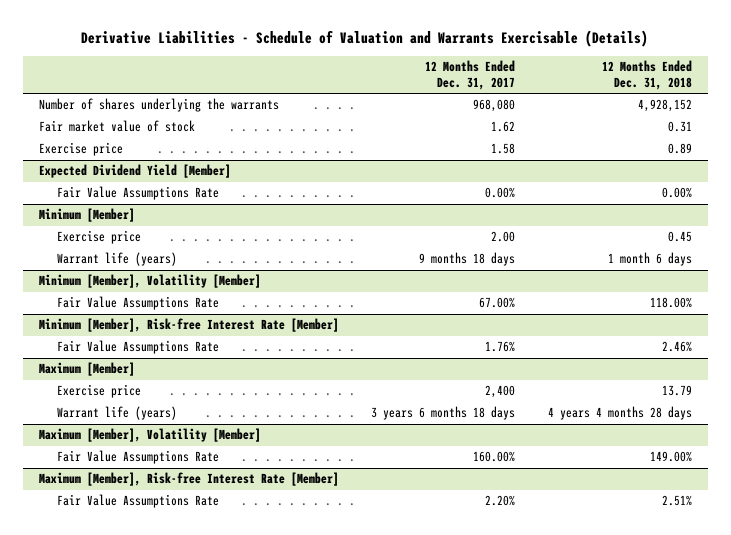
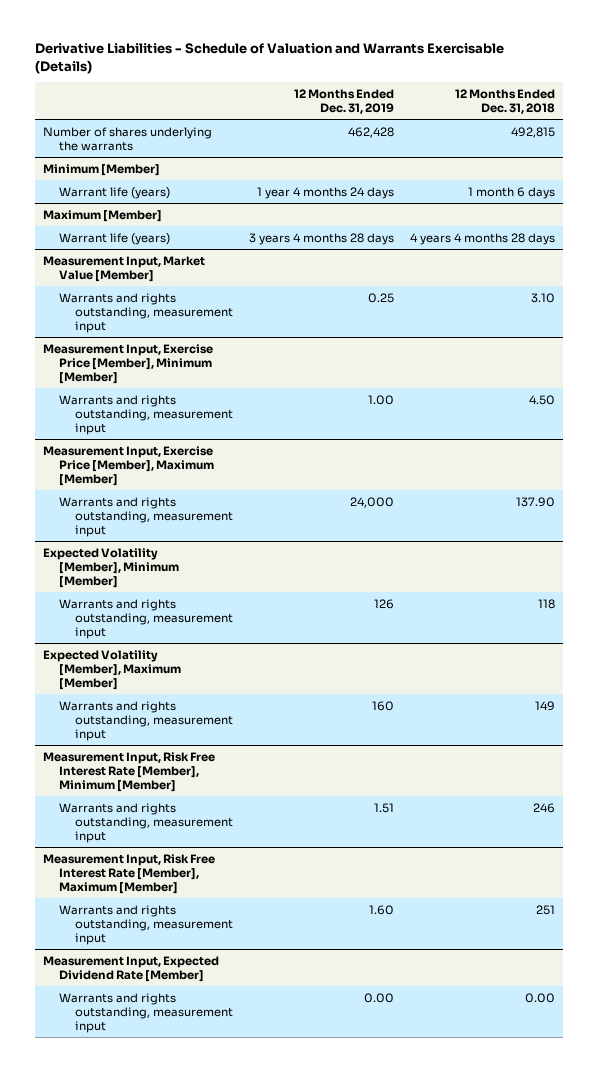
- | 12 Months Ended Dec. 31, 2017 | 12 Months Ended Dec. 31, 2018
+ | 12 Months Ended Dec. 31, 2019 | 12 Months Ended Dec. 31, 2018
- Number of shares underlying the warrants | 968,080 | 4,928,152
- Fair market value of stock | 1.62 | 0.31
- Exercise price | 1.58 | 0.89
- Expected Dividend Yield [Member]
- Fair Value Assumptions Rate | 0.00% | 0.00%
+ Number of shares underlying the warrants | 462,428 | 492,815
@ Minimum [Member]
- Exercise price | 2.00 | 0.45
- Minimum [Member], Volatility [Member]
- Fair Value Assumptions Rate | 67.00% | 118.00%
- Minimum [Member], Risk-free Interest Rate [Member]
- Fair Value Assumptions Rate | 1.76% | 2.46%
@ Maximum [Member]
- Exercise price | 2,400 | 13.79
- Maximum [Member], Volatility [Member]
- Fair Value Assumptions Rate | 160.00% | 149.00%
- Maximum [Member], Risk-free Interest Rate [Member]
- Fair Value Assumptions Rate | 2.20% | 2.51%
+ Measurement Input, Market Value [Member]
+ Warrants and rights outstanding, measurement input | 0.25 | 3.10
+ Measurement Input, Exercise Price [Member], Minimum [Member]
+ Warrants and rights outstanding, measurement input | 1.00 | 4.50
+ Measurement Input, Exercise Price [Member], Maximum [Member]
+ Warrants and rights outstanding, measurement input | 24,000 | 137.90
+ Expected Volatility [Member], Minimum [Member]
+ Warrants and rights outstanding, measurement input | 126 | 118
+ Expected Volatility [Member], Maximum [Member]
+ Warrants and rights outstanding, measurement input | 160 | 149
+ Measurement Input, Risk Free Interest Rate [Member], Minimum [Member]
+ Warrants and rights outstanding, measurement input | 1.51 | 246
+ Measurement Input, Risk Free Interest Rate [Member], Maximum [Member]
+ Warrants and rights outstanding, measurement input | 1.60 | 251
+ Measurement Input, Expected Dividend Rate [Member]
+ Warrants and rights outstanding, measurement input | 0.00 | 0.00

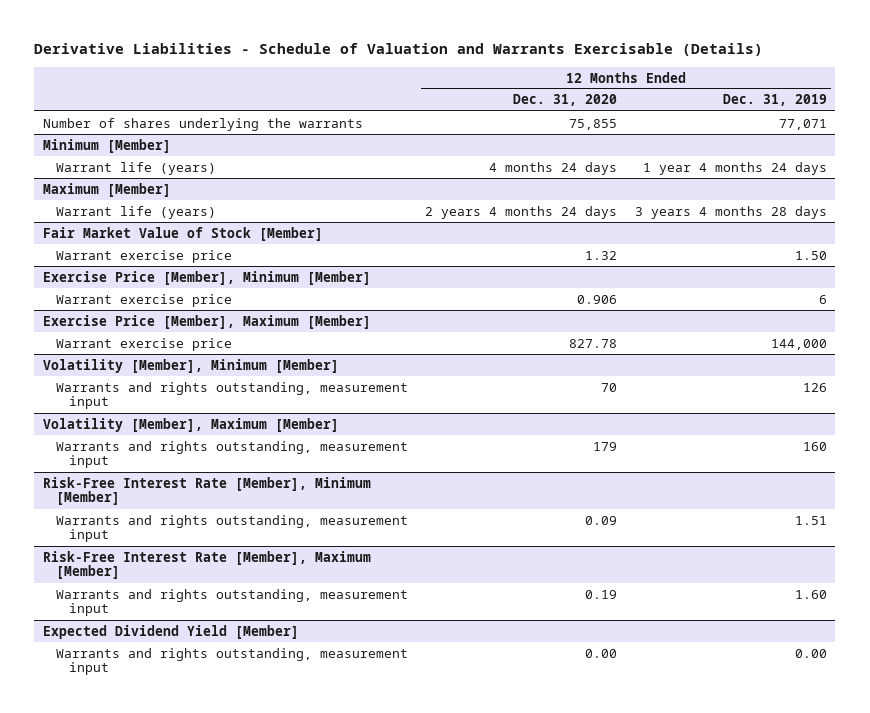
- | 12 Months Ended Dec. 31, 2019 | 12 Months Ended Dec. 31, 2018
+ | 12 Months Ended Dec. 31, 2020 | 12 Months Ended Dec. 31, 2019
- Number of shares underlying the warrants | 462,428 | 492,815
+ Number of shares underlying the warrants | 75,855 | 77,071
- Measurement Input, Market Value [Member]
- Warrants and rights outstanding, measurement input | 0.25 | 3.10
- Measurement Input, Exercise Price [Member], Minimum [Member]
- Warrants and rights outstanding, measurement input | 1.00 | 4.50
- Measurement Input, Exercise Price [Member], Maximum [Member]
- Warrants and rights outstanding, measurement input | 24,000 | 137.90
- Expected Volatility [Member], Minimum [Member]
+ Fair Market Value of Stock [Member]
+ Warrant exercise price | 1.32 | 1.50
+ Exercise Price [Member], Minimum [Member]
+ Warrant exercise price | 0.906 | 6
+ Exercise Price [Member], Maximum [Member]
+ Warrant exercise price | 827.78 | 144,000
+ Volatility [Member], Minimum [Member]
- Expected Volatility [Member], Maximum [Member]
+ Volatility [Member], Maximum [Member]
- Measurement Input, Risk Free Interest Rate [Member], Minimum [Member]
+ Risk-Free Interest Rate [Member], Minimum [Member]
- Measurement Input, Risk Free Interest Rate [Member], Maximum [Member]
+ Risk-Free Interest Rate [Member], Maximum [Member]
- Measurement Input, Expected Dividend Rate [Member]
+ Expected Dividend Yield [Member]

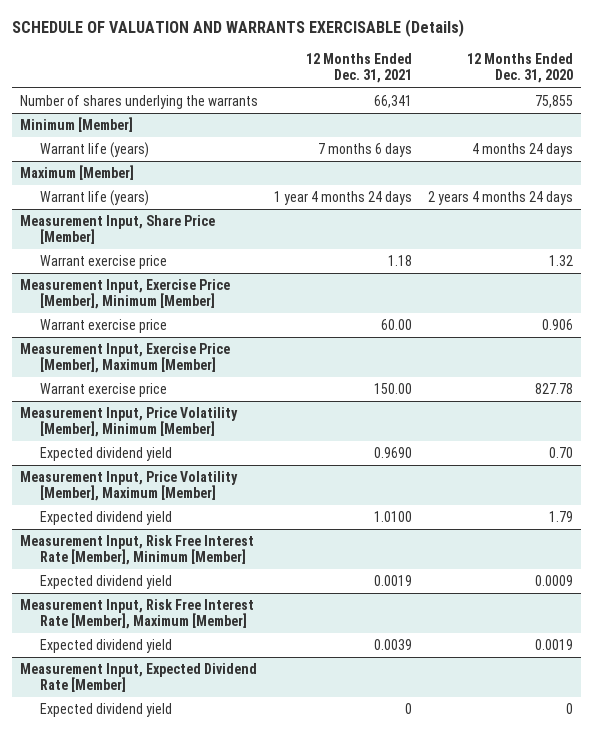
- Derivative Liabilities - Schedule of Valuation and Warrants Exercisable (Details)
+ SCHEDULE OF VALUATION AND WARRANTS EXERCISABLE (Details)
- | 12 Months Ended Dec. 31, 2020 | 12 Months Ended Dec. 31, 2019
+ | 12 Months Ended Dec. 31, 2021 | 12 Months Ended Dec. 31, 2020
- Fair Market Value of Stock [Member]
+ Measurement Input, Share Price [Member]
- Exercise Price [Member], Minimum [Member]
+ Measurement Input, Exercise Price [Member], Minimum [Member]
- Exercise Price [Member], Maximum [Member]
+ Measurement Input, Exercise Price [Member], Maximum [Member]
- Volatility [Member], Minimum [Member]
- Warrants and rights outstanding, measurement input | 70 | 126
- Volatility [Member], Maximum [Member]
- Warrants and rights outstanding, measurement input | 179 | 160
- Risk-Free Interest Rate [Member], Minimum [Member]
- Warrants and rights outstanding, measurement input | 0.09 | 1.51
- Risk-Free Interest Rate [Member], Maximum [Member]
- Warrants and rights outstanding, measurement input | 0.19 | 1.60
- Expected Dividend Yield [Member]
- Warrants and rights outstanding, measurement input | 0.00 | 0.00
+ Measurement Input, Price Volatility [Member], Minimum [Member]
+ Expected dividend yield | 0.9690 | 0.70
+ Measurement Input, Price Volatility [Member], Maximum [Member]
+ Expected dividend yield | 1.0100 | 1.79
+ Measurement Input, Risk Free Interest Rate [Member], Minimum [Member]
+ Expected dividend yield | 0.0019 | 0.0009
+ Measurement Input, Risk Free Interest Rate [Member], Maximum [Member]
+ Expected dividend yield | 0.0039 | 0.0019
+ Measurement Input, Expected Dividend Rate [Member]
+ Expected dividend yield | 0 | 0

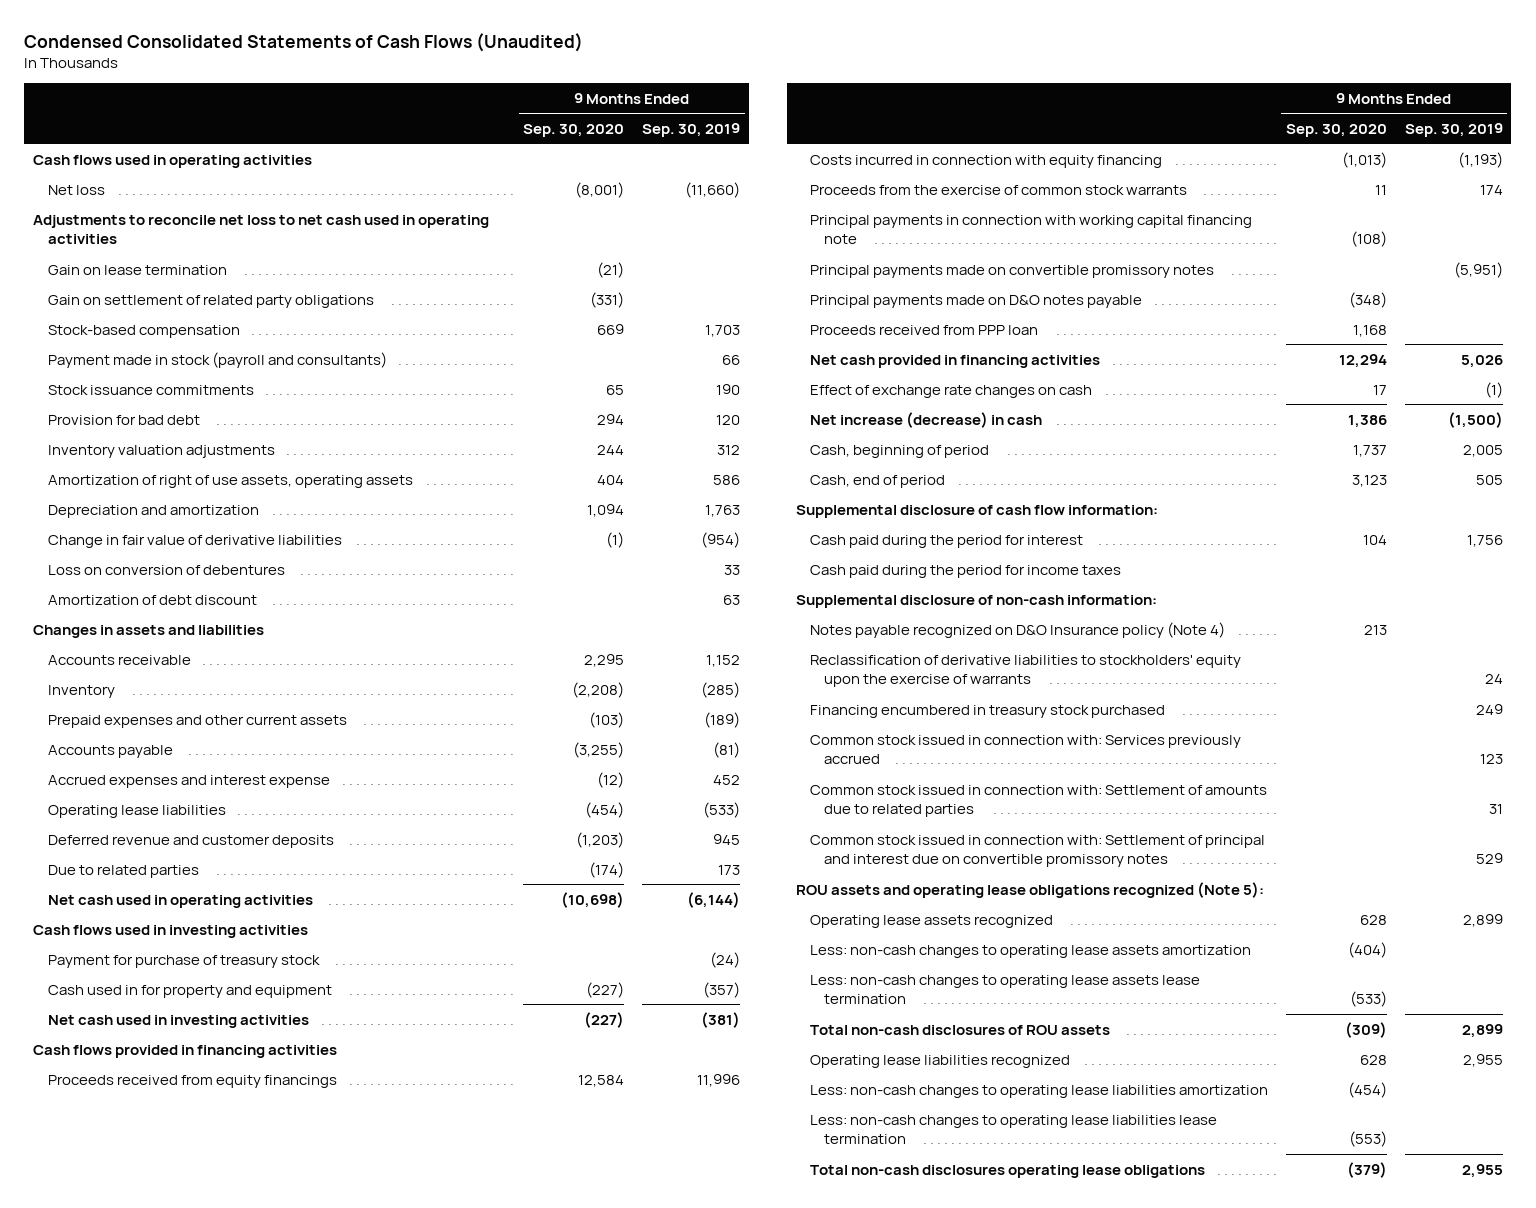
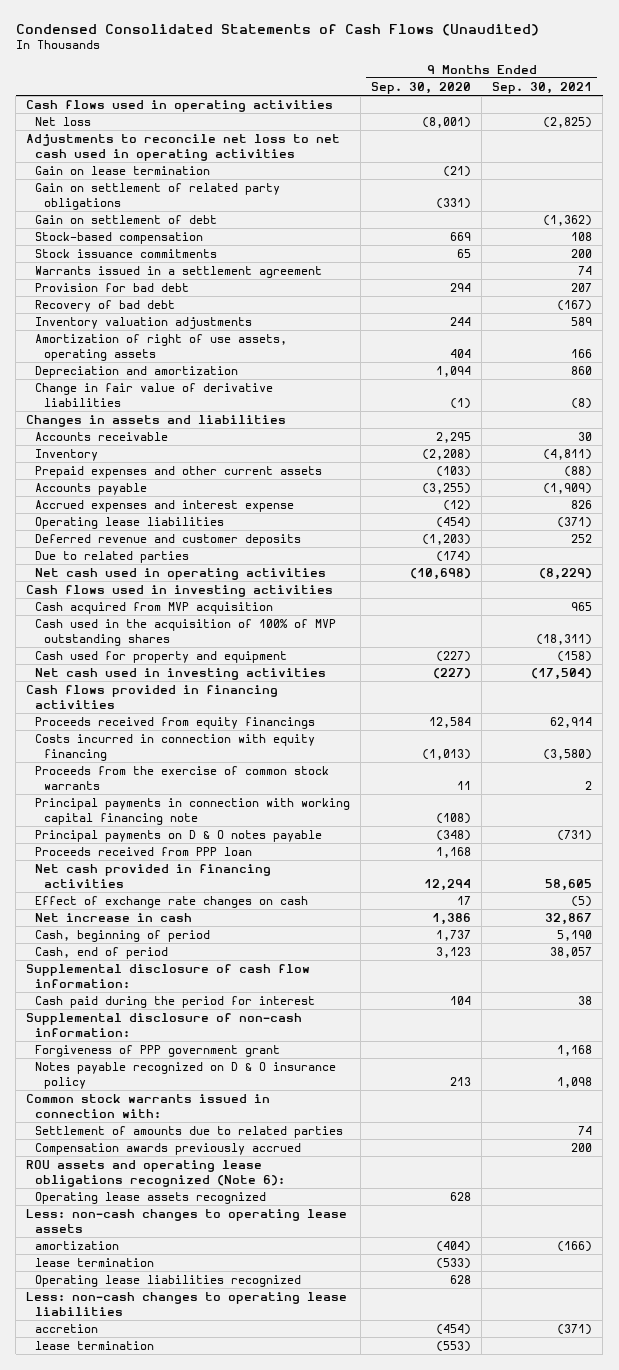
- | 9 Months Ended Sep. 30, 2020 | 9 Months Ended Sep. 30, 2019
+ | 9 Months Ended Sep. 30, 2020 | 9 Months Ended Sep. 30, 2021
+ Gain on settlement of debt | | (1,362)
- Payment made in stock (payroll and consultants) | | 66
+ Warrants issued in a settlement agreement | | 74
+ Recovery of bad debt | | (167)
- Loss on conversion of debentures | | 33
- Amortization of debt discount | | 63
- Payment for purchase of treasury stock | | (24)
- Cash used in for property and equipment | (227) | (357)
+ Cash acquired from MVP acquisition | | 965
+ Cash used in the acquisition of 100% of MVP outstanding shares | | (18,311)
+ Cash used for property and equipment | (227) | (158)
- Principal payments made on convertible promissory notes | | (5,951)
- Principal payments made on D&O notes payable | (348) |
+ Principal payments on D & O notes payable | (348) | (731)
- Net increase (decrease) in cash | 1,386 | (1,500)
+ Net increase in cash | 1,386 | 32,867
- Cash paid during the period for income taxes
- Notes payable recognized on D&O Insurance policy (Note 4) | 213 |
- Reclassification of derivative liabilities to stockholders' equity upon the exercise of warrants | | 24
- Financing encumbered in treasury stock purchased | | 249
- Common stock issued in connection with: Services previously accrued | | 123
- Common stock issued in connection with: Settlement of amounts due to related parties | | 31
- Common stock issued in connection with: Settlement of principal and interest due on convertible promissory notes | | 529
- ROU assets and operating lease obligations recognized (Note 5):
+ Forgiveness of PPP government grant | | 1,168
+ Notes payable recognized on D & O insurance policy | 213 | 1,098
+ Common stock warrants issued in connection with:
+ Settlement of amounts due to related parties | | 74
+ Compensation awards previously accrued | | 200
+ ROU assets and operating lease obligations recognized (Note 6):
- Less: non-cash changes to operating lease assets amortization | (404) |
- Less: non-cash changes to operating lease assets lease termination | (533) |
- Total non-cash disclosures of ROU assets | (309) | 2,899
+ Less: non-cash changes to operating lease assets
+ amortization | (404) | (166)
+ lease termination | (533) |
- Less: non-cash changes to operating lease liabilities amortization | (454) |
- Less: non-cash changes to operating lease liabilities lease termination | (553) |
- Total non-cash disclosures operating lease obligations | (379) | 2,955
+ Less: non-cash changes to operating lease liabilities
+ accretion | (454) | (371)
+ lease termination | (553) |

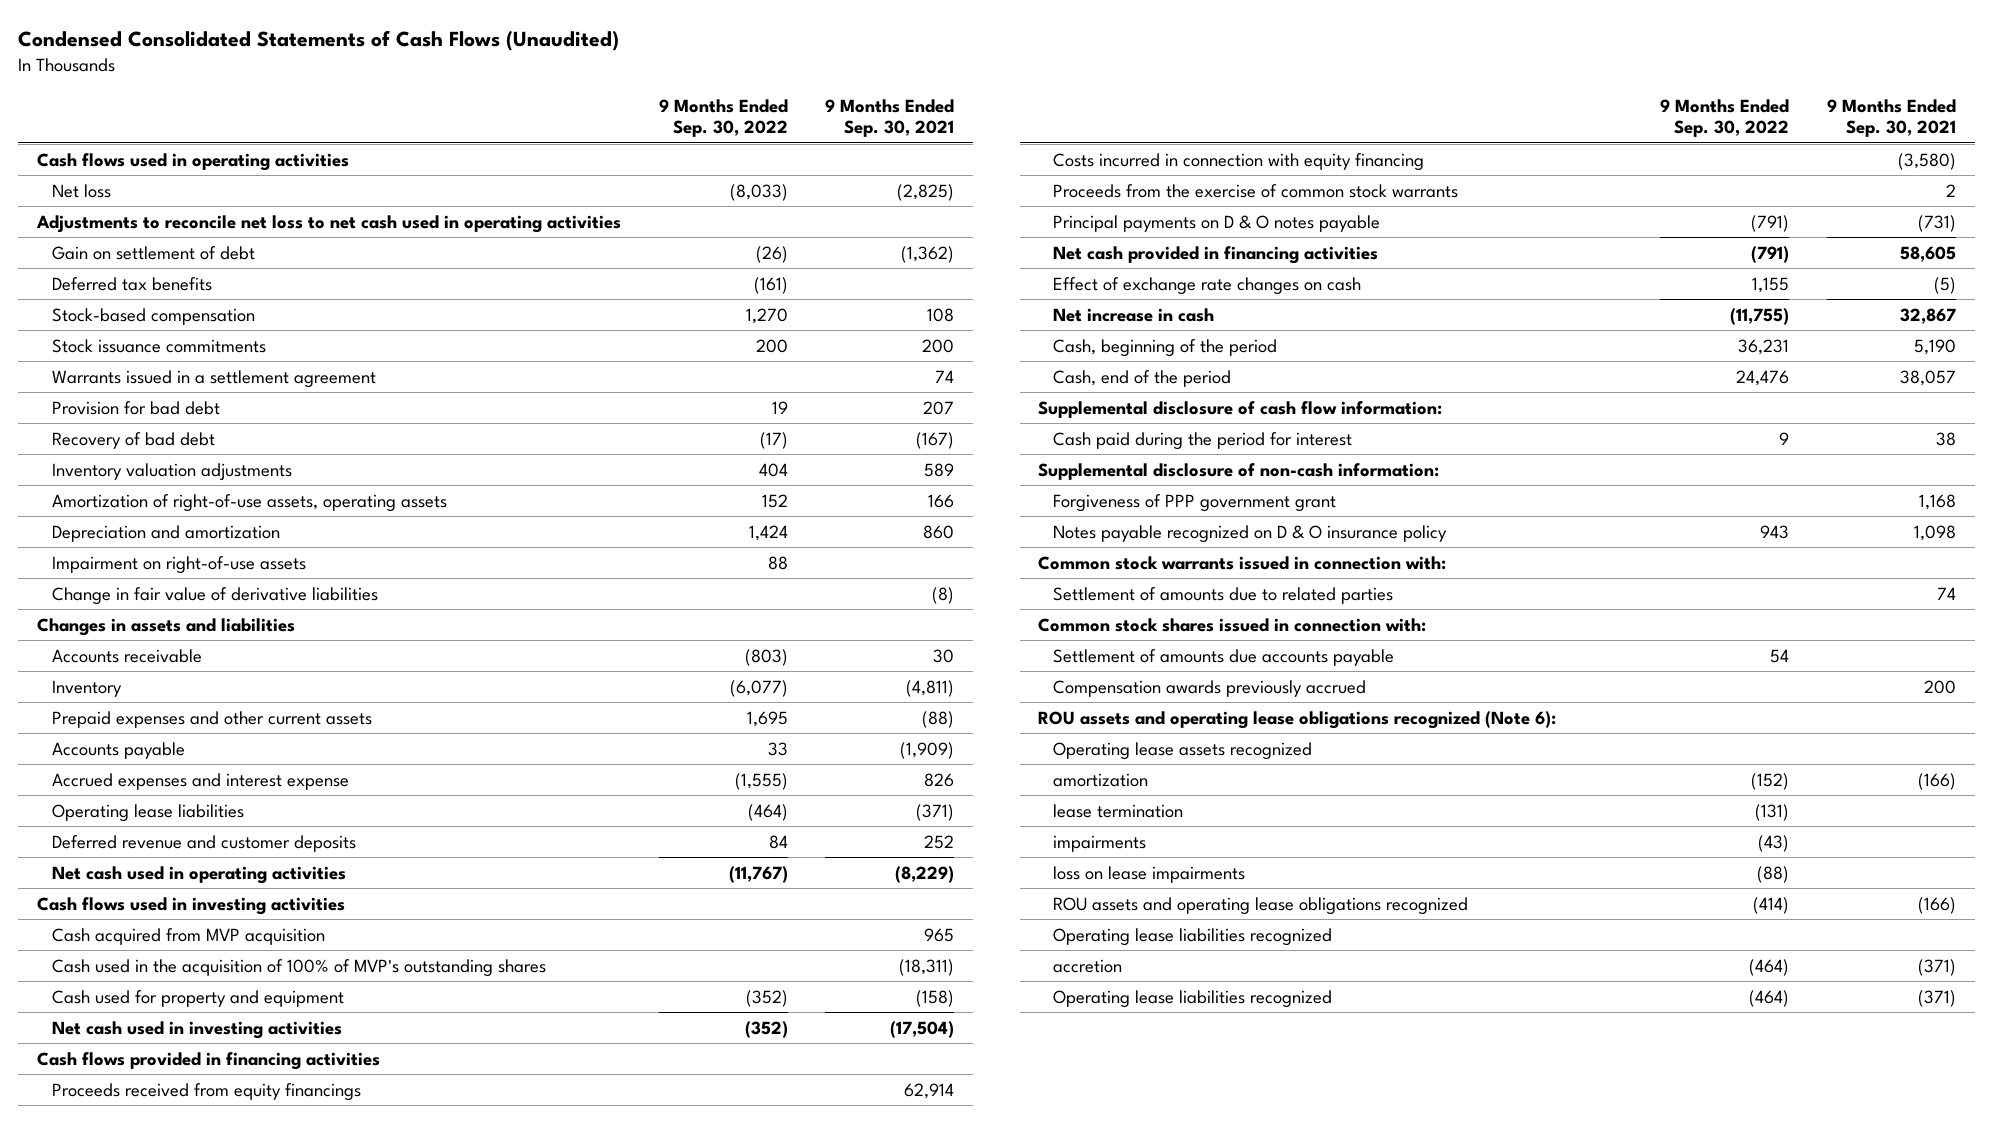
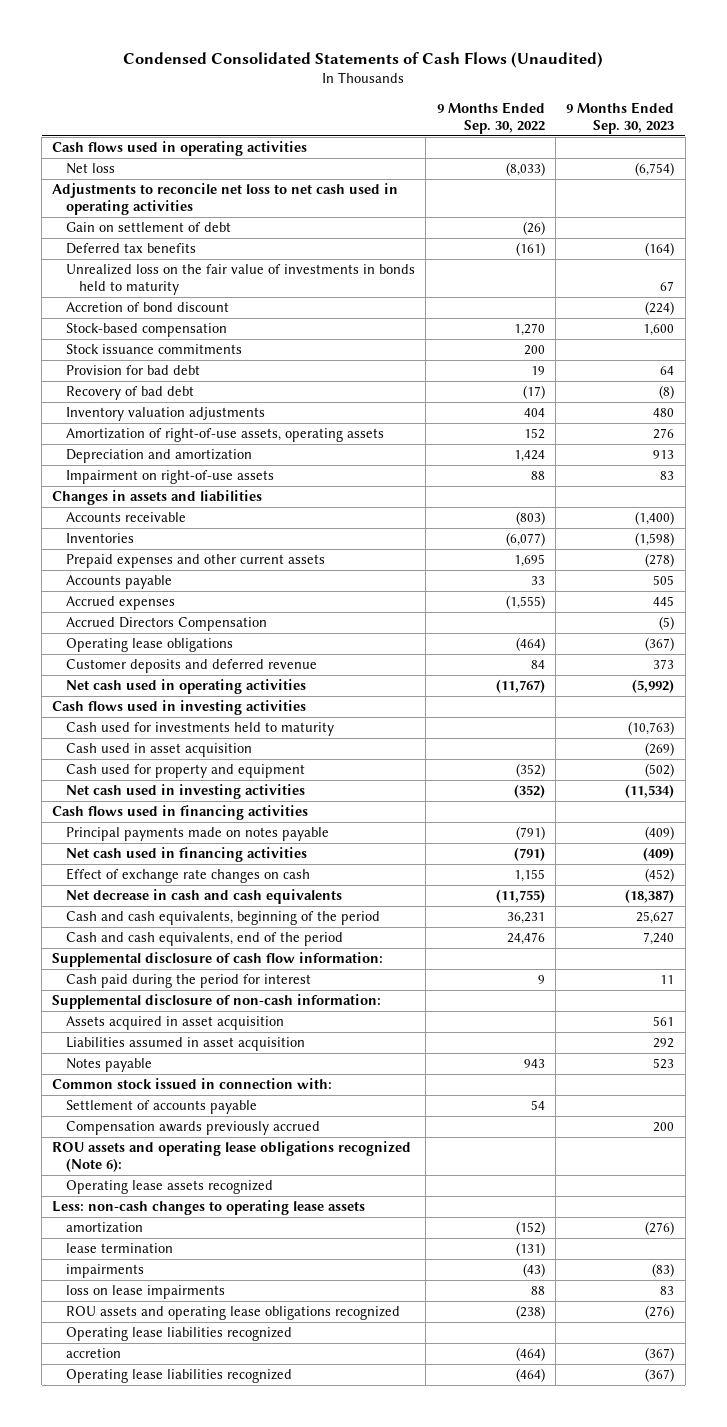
- | 9 Months Ended Sep. 30, 2022 | 9 Months Ended Sep. 30, 2021
+ | 9 Months Ended Sep. 30, 2022 | 9 Months Ended Sep. 30, 2023
+ Unrealized loss on the fair value of investments in bonds held to maturity | | 67
+ Accretion of bond discount | | (224)
- Warrants issued in a settlement agreement | | 74
- Change in fair value of derivative liabilities | | (8)
- Inventory | (6,077) | (4,811)
+ Inventories | (6,077) | (1,598)
- Accrued expenses and interest expense | (1,555) | 826
- Operating lease liabilities | (464) | (371)
- Deferred revenue and customer deposits | 84 | 252
+ Accrued expenses | (1,555) | 445
+ Accrued Directors Compensation | | (5)
+ Operating lease obligations | (464) | (367)
+ Customer deposits and deferred revenue | 84 | 373
- Cash acquired from MVP acquisition | | 965
- Cash used in the acquisition of 100% of MVP's outstanding shares | | (18,311)
+ Cash used for investments held to maturity | | (10,763)
+ Cash used in asset acquisition | | (269)
- Cash flows provided in financing activities
- Proceeds received from equity financings | | 62,914
- Costs incurred in connection with equity financing | | (3,580)
- Proceeds from the exercise of common stock warrants | | 2
- Principal payments on D & O notes payable | (791) | (731)
- Net cash provided in financing activities | (791) | 58,605
+ Cash flows used in financing activities
+ Principal payments made on notes payable | (791) | (409)
+ Net cash used in financing activities | (791) | (409)
- Net increase in cash | (11,755) | 32,867
- Cash, beginning of the period | 36,231 | 5,190
- Cash, end of the period | 24,476 | 38,057
+ Net decrease in cash and cash equivalents | (11,755) | (18,387)
+ Cash and cash equivalents, beginning of the period | 36,231 | 25,627
+ Cash and cash equivalents, end of the period | 24,476 | 7,240
- Forgiveness of PPP government grant | | 1,168
- Notes payable recognized on D & O insurance policy | 943 | 1,098
- Common stock warrants issued in connection with:
- Settlement of amounts due to related parties | | 74
- Common stock shares issued in connection with:
- Settlement of amounts due accounts payable | 54 |
+ Assets acquired in asset acquisition | | 561
+ Liabilities assumed in asset acquisition | | 292
+ Notes payable | 943 | 523
+ Common stock issued in connection with:
+ Settlement of accounts payable | 54 |
+ Less: non-cash changes to operating lease assets
- loss on lease impairments | (88) |
- ROU assets and operating lease obligations recognized | (414) | (166)
+ loss on lease impairments | 88 | 83
+ ROU assets and operating lease obligations recognized | (238) | (276)

